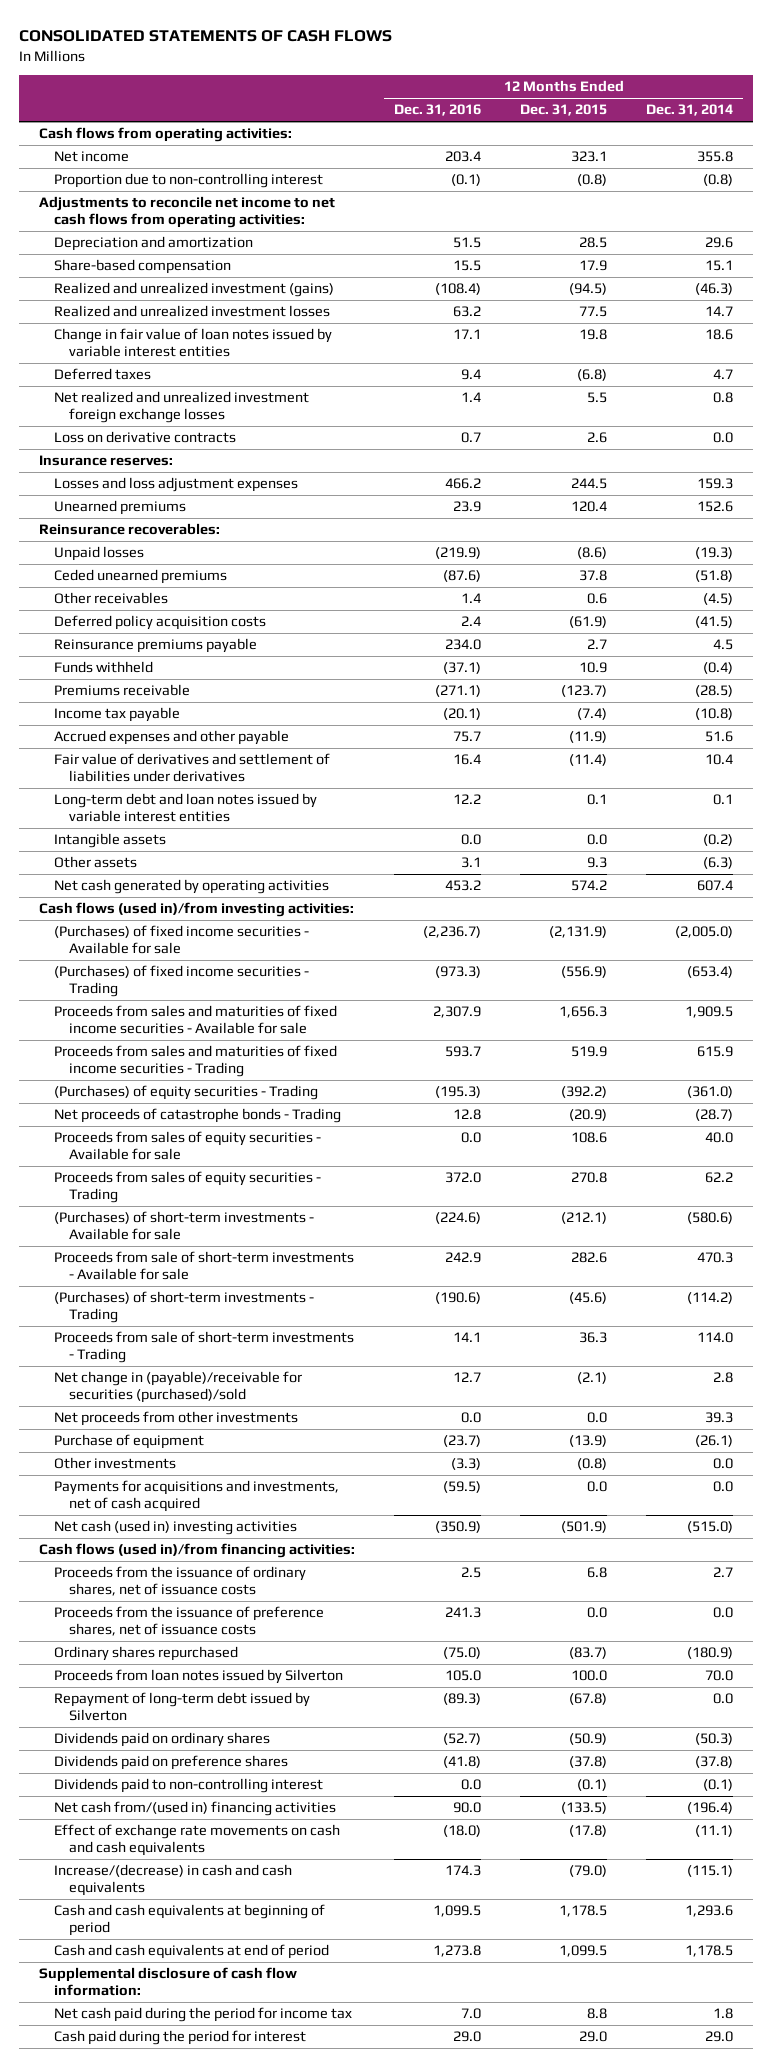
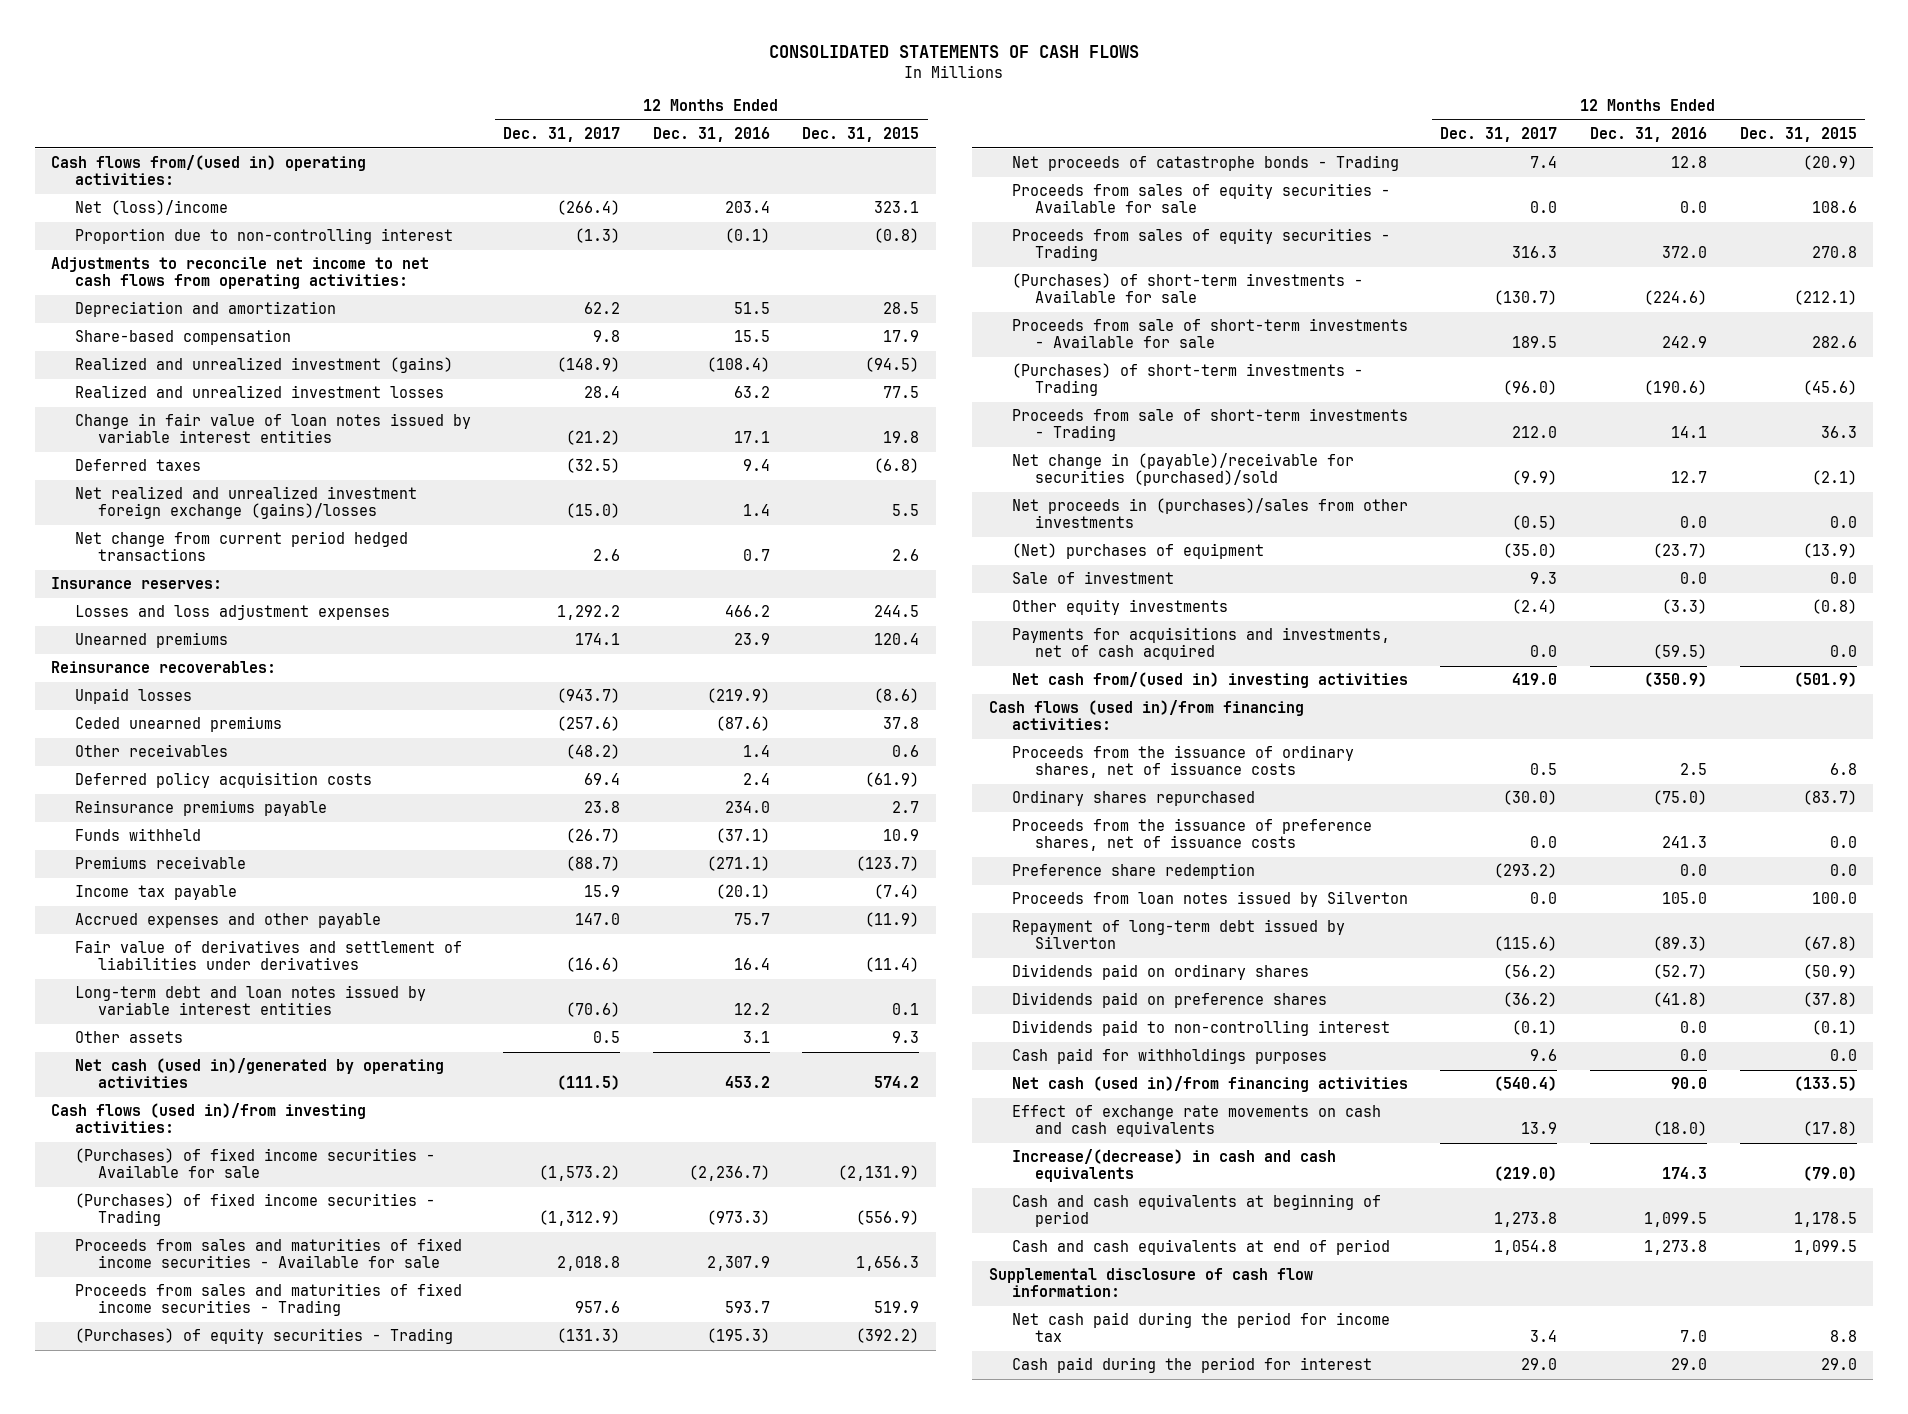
- | 12 Months Ended Dec. 31, 2016 | 12 Months Ended Dec. 31, 2015 | 12 Months Ended Dec. 31, 2014
+ | 12 Months Ended Dec. 31, 2017 | 12 Months Ended Dec. 31, 2016 | 12 Months Ended Dec. 31, 2015
- Cash flows from operating activities:
- Net income | 203.4 | 323.1 | 355.8
+ Cash flows from/(used in) operating activities:
+ Net (loss)/income | (266.4) | 203.4 | 323.1
- Net realized and unrealized investment foreign exchange losses | 1.4 | 5.5 | 0.8
- Loss on derivative contracts | 0.7 | 2.6 | 0.0
+ Net realized and unrealized investment foreign exchange (gains)/losses | (15.0) | 1.4 | 5.5
+ Net change from current period hedged transactions | 2.6 | 0.7 | 2.6
- Intangible assets | 0.0 | 0.0 | (0.2)
- Net cash generated by operating activities | 453.2 | 574.2 | 607.4
+ Net cash (used in)/generated by operating activities | (111.5) | 453.2 | 574.2
- Net proceeds from other investments | 0.0 | 0.0 | 39.3
- Purchase of equipment | (23.7) | (13.9) | (26.1)
- Other investments | (3.3) | (0.8) | 0.0
+ Net proceeds in (purchases)/sales from other investments | (0.5) | 0.0 | 0.0
+ (Net) purchases of equipment | (35.0) | (23.7) | (13.9)
+ Sale of investment | 9.3 | 0.0 | 0.0
+ Other equity investments | (2.4) | (3.3) | (0.8)
- Net cash (used in) investing activities | (350.9) | (501.9) | (515.0)
+ Net cash from/(used in) investing activities | 419.0 | (350.9) | (501.9)
moved down: Proceeds from the issuance of preference shares, net of issuance costs | 0.0 | 241.3 | 0.0
+ Preference share redemption | (293.2) | 0.0 | 0.0
- Net cash from/(used in) financing activities | 90.0 | (133.5) | (196.4)
+ Cash paid for withholdings purposes | 9.6 | 0.0 | 0.0
+ Net cash (used in)/from financing activities | (540.4) | 90.0 | (133.5)

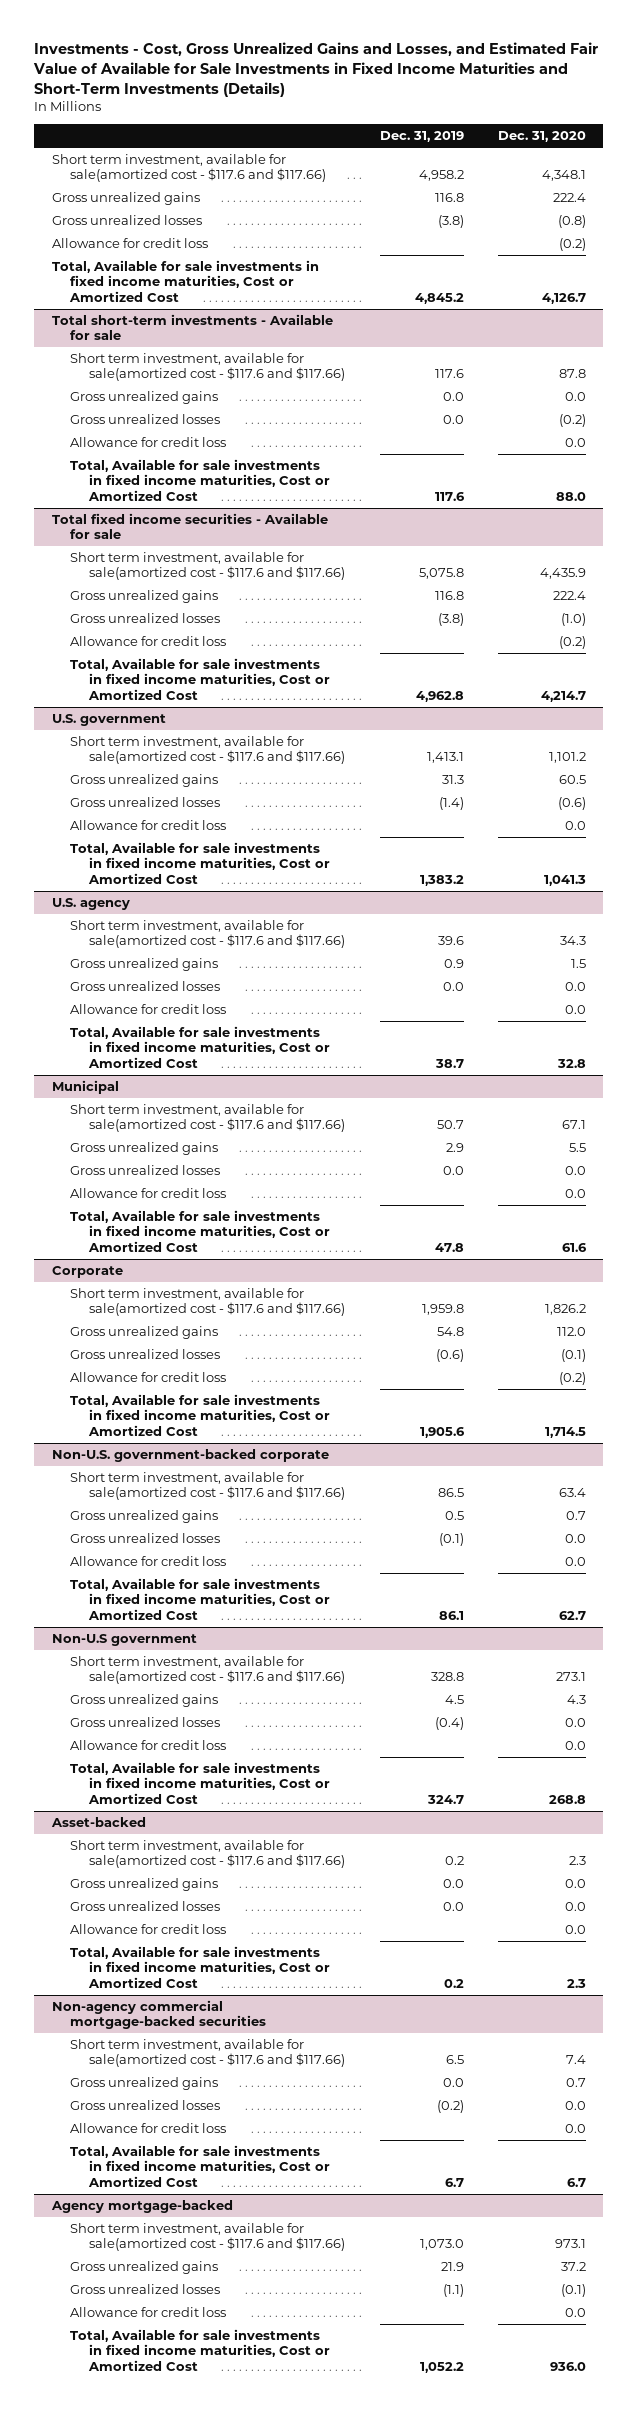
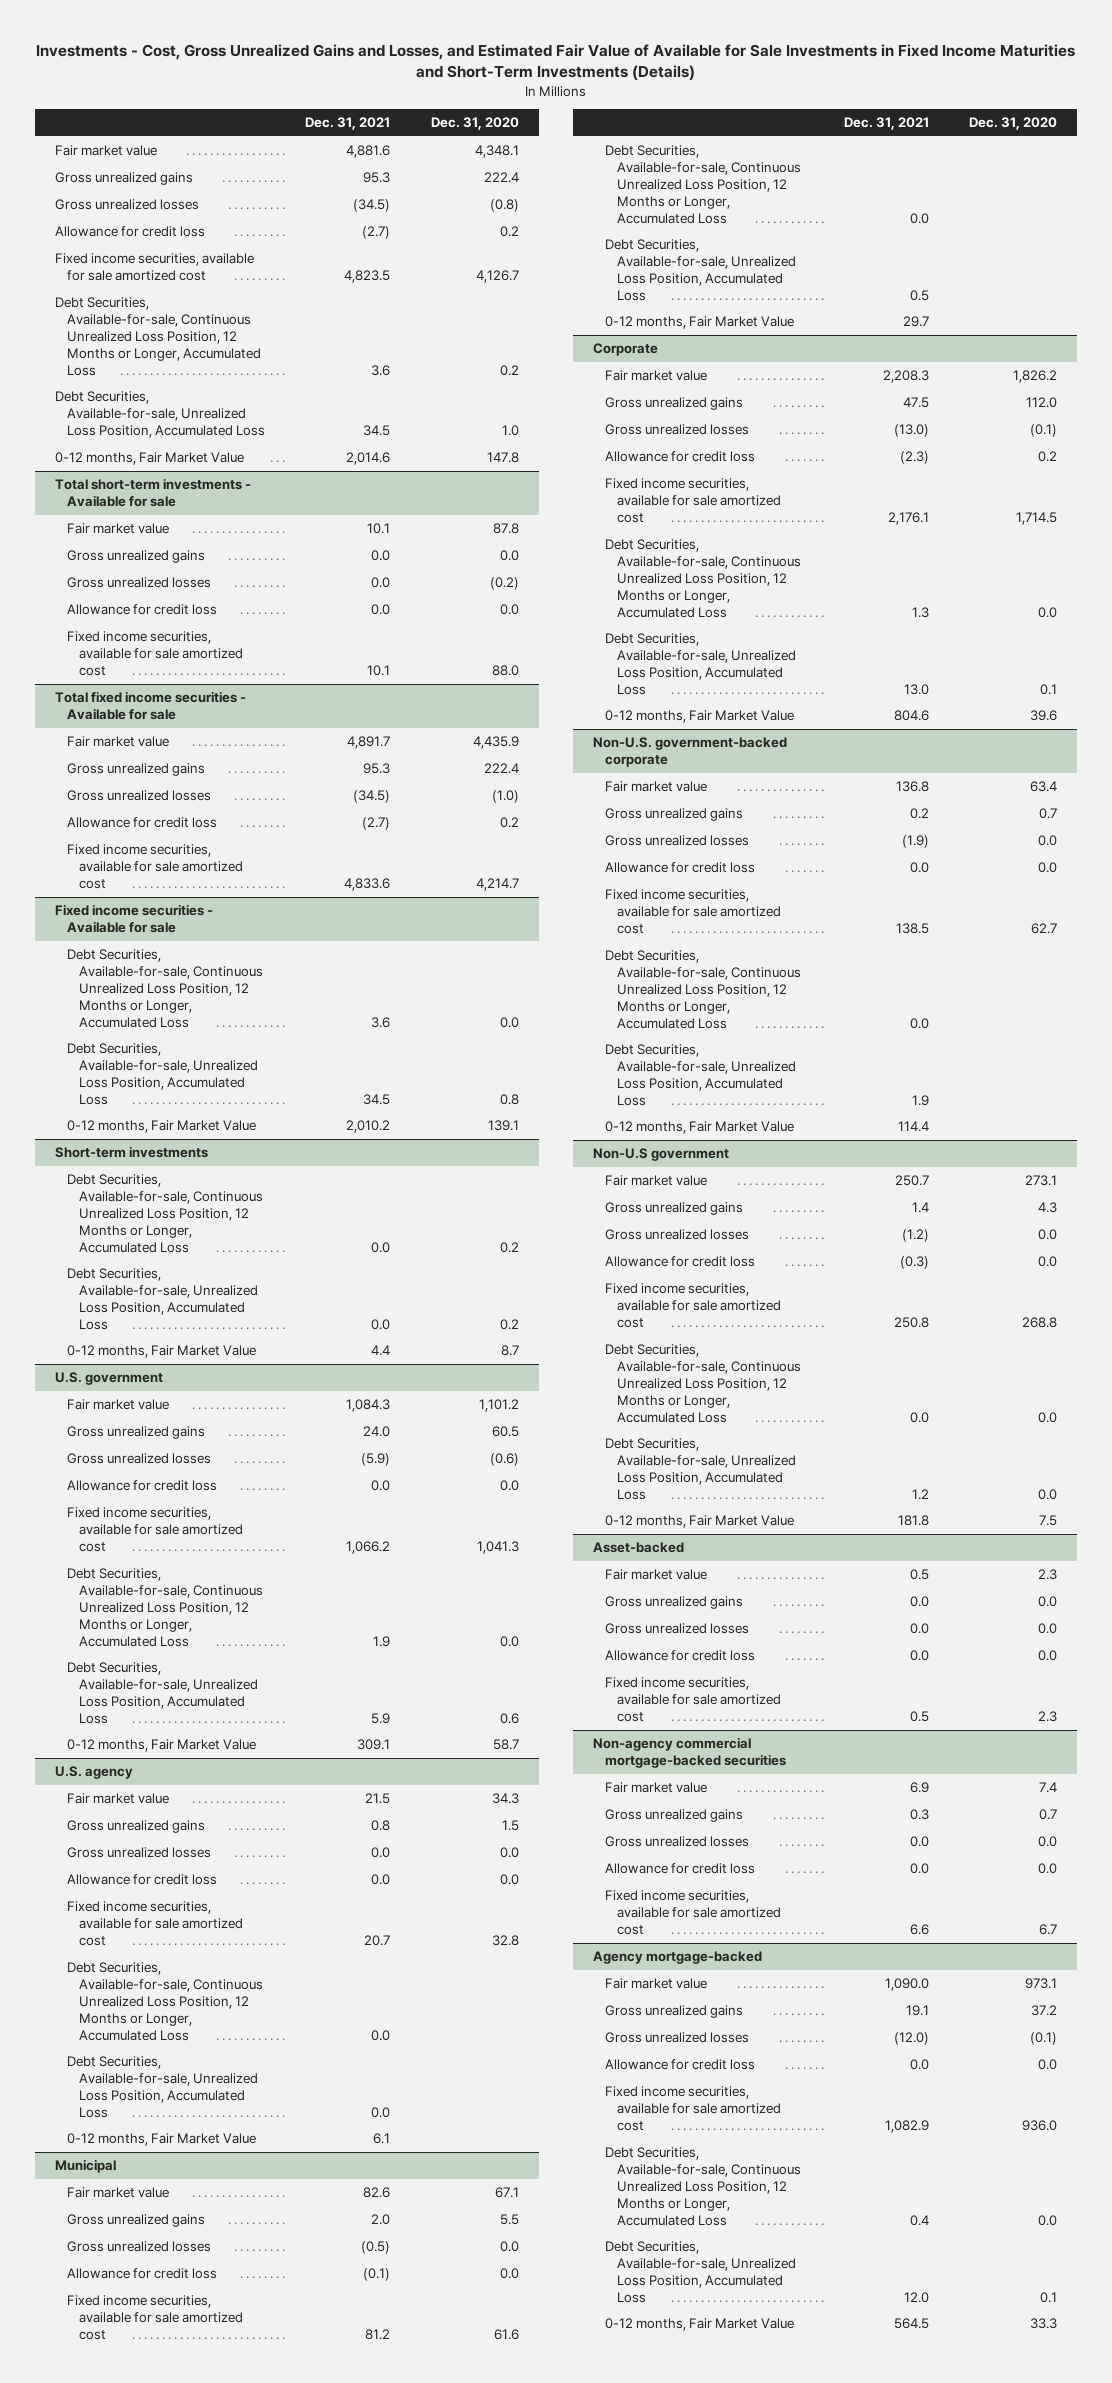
- | Dec. 31, 2019 | Dec. 31, 2020
+ | Dec. 31, 2021 | Dec. 31, 2020
- Short term investment, available for sale(amortized cost - $117.6 and $117.66) | 4,958.2 | 4,348.1
+ Fair market value | 4,881.6 | 4,348.1
- Allowance for credit loss | | (0.2)
- Total, Available for sale investments in fixed income maturities, Cost or Amortized Cost | 4,845.2 | 4,126.7
+ Allowance for credit loss | (2.7) | 0.2
+ Fixed income securities, available for sale amortized cost | 4,823.5 | 4,126.7
+ Debt Securities, Available-for-sale, Continuous Unrealized Loss Position, 12 Months or Longer, Accumulated Loss | 3.6 | 0.2
+ Debt Securities, Available-for-sale, Unrealized Loss Position, Accumulated Loss | 34.5 | 1.0
+ 0-12 months, Fair Market Value | 2,014.6 | 147.8
@ Total short-term investments - Available for sale
- Short term investment, available for sale(amortized cost - $117.6 and $117.66) | 117.6 | 87.8
+ Fair market value | 10.1 | 87.8
- Total, Available for sale investments in fixed income maturities, Cost or Amortized Cost | 117.6 | 88.0
+ Fixed income securities, available for sale amortized cost | 10.1 | 88.0
@ Total fixed income securities - Available for sale
- Short term investment, available for sale(amortized cost - $117.6 and $117.66) | 5,075.8 | 4,435.9
+ Fair market value | 4,891.7 | 4,435.9
- Allowance for credit loss | | (0.2)
- Total, Available for sale investments in fixed income maturities, Cost or Amortized Cost | 4,962.8 | 4,214.7
+ Allowance for credit loss | (2.7) | 0.2
+ Fixed income securities, available for sale amortized cost | 4,833.6 | 4,214.7
+ Fixed income securities - Available for sale
+ Debt Securities, Available-for-sale, Continuous Unrealized Loss Position, 12 Months or Longer, Accumulated Loss | 3.6 | 0.0
+ Debt Securities, Available-for-sale, Unrealized Loss Position, Accumulated Loss | 34.5 | 0.8
+ 0-12 months, Fair Market Value | 2,010.2 | 139.1
+ Short-term investments
+ Debt Securities, Available-for-sale, Continuous Unrealized Loss Position, 12 Months or Longer, Accumulated Loss | 0.0 | 0.2
+ Debt Securities, Available-for-sale, Unrealized Loss Position, Accumulated Loss | 0.0 | 0.2
+ 0-12 months, Fair Market Value | 4.4 | 8.7
@ U.S. government
- Short term investment, available for sale(amortized cost - $117.6 and $117.66) | 1,413.1 | 1,101.2
+ Fair market value | 1,084.3 | 1,101.2
- Total, Available for sale investments in fixed income maturities, Cost or Amortized Cost | 1,383.2 | 1,041.3
+ Fixed income securities, available for sale amortized cost | 1,066.2 | 1,041.3
+ Debt Securities, Available-for-sale, Continuous Unrealized Loss Position, 12 Months or Longer, Accumulated Loss | 1.9 | 0.0
+ Debt Securities, Available-for-sale, Unrealized Loss Position, Accumulated Loss | 5.9 | 0.6
+ 0-12 months, Fair Market Value | 309.1 | 58.7
@ U.S. agency
- Short term investment, available for sale(amortized cost - $117.6 and $117.66) | 39.6 | 34.3
+ Fair market value | 21.5 | 34.3
- Total, Available for sale investments in fixed income maturities, Cost or Amortized Cost | 38.7 | 32.8
+ Fixed income securities, available for sale amortized cost | 20.7 | 32.8
+ Debt Securities, Available-for-sale, Continuous Unrealized Loss Position, 12 Months or Longer, Accumulated Loss | 0.0 |
+ Debt Securities, Available-for-sale, Unrealized Loss Position, Accumulated Loss | 0.0 |
+ 0-12 months, Fair Market Value | 6.1 |
@ Municipal
- Short term investment, available for sale(amortized cost - $117.6 and $117.66) | 50.7 | 67.1
+ Fair market value | 82.6 | 67.1
- Total, Available for sale investments in fixed income maturities, Cost or Amortized Cost | 47.8 | 61.6
+ Fixed income securities, available for sale amortized cost | 81.2 | 61.6
+ Debt Securities, Available-for-sale, Continuous Unrealized Loss Position, 12 Months or Longer, Accumulated Loss | 0.0 |
+ Debt Securities, Available-for-sale, Unrealized Loss Position, Accumulated Loss | 0.5 |
+ 0-12 months, Fair Market Value | 29.7 |
@ Corporate
- Short term investment, available for sale(amortized cost - $117.6 and $117.66) | 1,959.8 | 1,826.2
+ Fair market value | 2,208.3 | 1,826.2
- Allowance for credit loss | | (0.2)
- Total, Available for sale investments in fixed income maturities, Cost or Amortized Cost | 1,905.6 | 1,714.5
+ Allowance for credit loss | (2.3) | 0.2
+ Fixed income securities, available for sale amortized cost | 2,176.1 | 1,714.5
+ Debt Securities, Available-for-sale, Continuous Unrealized Loss Position, 12 Months or Longer, Accumulated Loss | 1.3 | 0.0
+ Debt Securities, Available-for-sale, Unrealized Loss Position, Accumulated Loss | 13.0 | 0.1
+ 0-12 months, Fair Market Value | 804.6 | 39.6
@ Non-U.S. government-backed corporate
- Short term investment, available for sale(amortized cost - $117.6 and $117.66) | 86.5 | 63.4
+ Fair market value | 136.8 | 63.4
- Total, Available for sale investments in fixed income maturities, Cost or Amortized Cost | 86.1 | 62.7
+ Fixed income securities, available for sale amortized cost | 138.5 | 62.7
+ Debt Securities, Available-for-sale, Continuous Unrealized Loss Position, 12 Months or Longer, Accumulated Loss | 0.0 |
+ Debt Securities, Available-for-sale, Unrealized Loss Position, Accumulated Loss | 1.9 |
+ 0-12 months, Fair Market Value | 114.4 |
@ Non-U.S government
- Short term investment, available for sale(amortized cost - $117.6 and $117.66) | 328.8 | 273.1
+ Fair market value | 250.7 | 273.1
- Total, Available for sale investments in fixed income maturities, Cost or Amortized Cost | 324.7 | 268.8
+ Fixed income securities, available for sale amortized cost | 250.8 | 268.8
+ Debt Securities, Available-for-sale, Continuous Unrealized Loss Position, 12 Months or Longer, Accumulated Loss | 0.0 | 0.0
+ Debt Securities, Available-for-sale, Unrealized Loss Position, Accumulated Loss | 1.2 | 0.0
+ 0-12 months, Fair Market Value | 181.8 | 7.5
@ Asset-backed
- Short term investment, available for sale(amortized cost - $117.6 and $117.66) | 0.2 | 2.3
+ Fair market value | 0.5 | 2.3
- Total, Available for sale investments in fixed income maturities, Cost or Amortized Cost | 0.2 | 2.3
+ Fixed income securities, available for sale amortized cost | 0.5 | 2.3
@ Non-agency commercial mortgage-backed securities
- Short term investment, available for sale(amortized cost - $117.6 and $117.66) | 6.5 | 7.4
+ Fair market value | 6.9 | 7.4
- Total, Available for sale investments in fixed income maturities, Cost or Amortized Cost | 6.7 | 6.7
+ Fixed income securities, available for sale amortized cost | 6.6 | 6.7
@ Agency mortgage-backed
- Short term investment, available for sale(amortized cost - $117.6 and $117.66) | 1,073.0 | 973.1
+ Fair market value | 1,090.0 | 973.1
- Total, Available for sale investments in fixed income maturities, Cost or Amortized Cost | 1,052.2 | 936.0
+ Fixed income securities, available for sale amortized cost | 1,082.9 | 936.0
+ Debt Securities, Available-for-sale, Continuous Unrealized Loss Position, 12 Months or Longer, Accumulated Loss | 0.4 | 0.0
+ Debt Securities, Available-for-sale, Unrealized Loss Position, Accumulated Loss | 12.0 | 0.1
+ 0-12 months, Fair Market Value | 564.5 | 33.3

